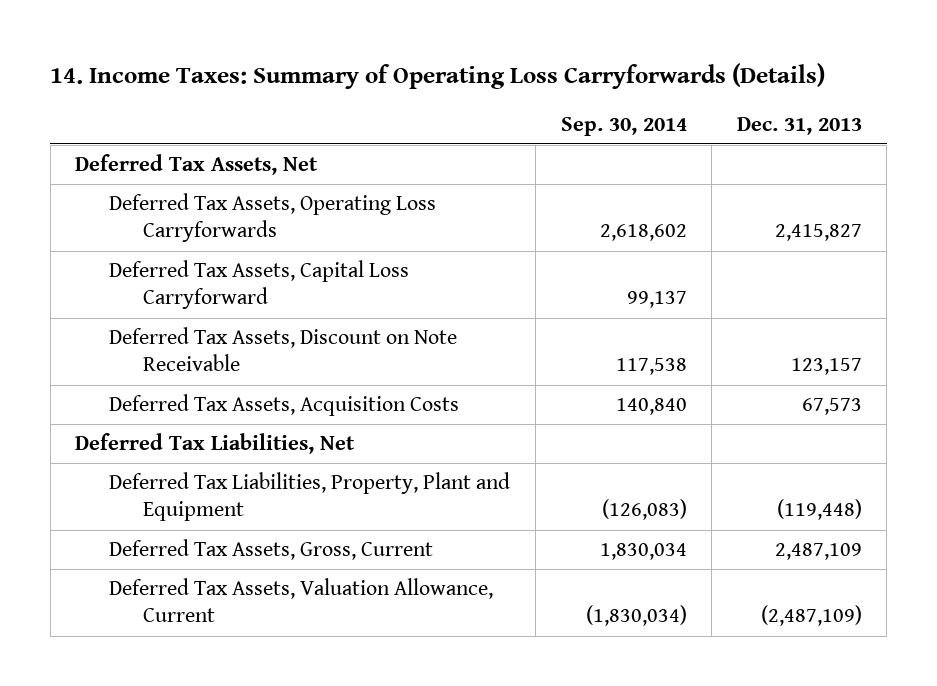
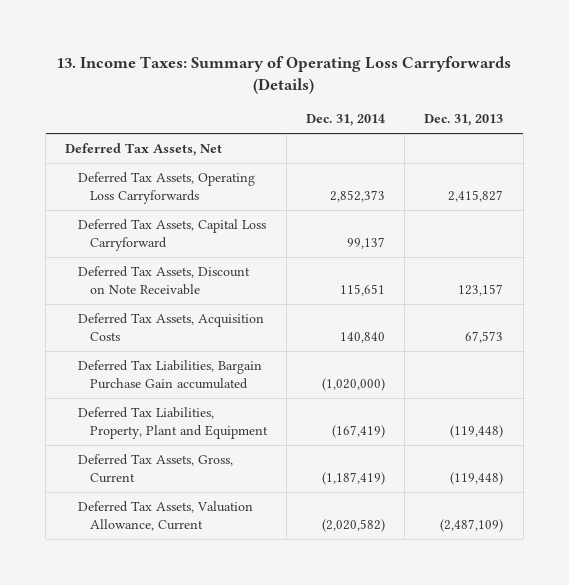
- 14. Income Taxes: Summary of Operating Loss Carryforwards (Details)
+ 13. Income Taxes: Summary of Operating Loss Carryforwards (Details)
- | Sep. 30, 2014 | Dec. 31, 2013
+ | Dec. 31, 2014 | Dec. 31, 2013
- Deferred Tax Liabilities, Net
+ Deferred Tax Liabilities, Bargain Purchase Gain accumulated | (1,020,000) |
- Deferred Tax Assets, Gross, Current | 1,830,034 | 2,487,109
+ Deferred Tax Assets, Gross, Current | (1,187,419) | (119,448)

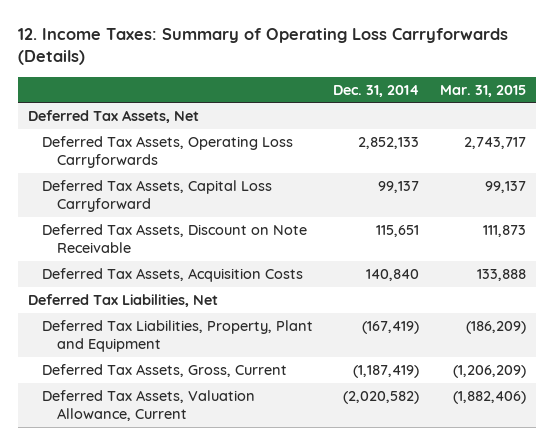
- 13. Income Taxes: Summary of Operating Loss Carryforwards (Details)
+ 12. Income Taxes: Summary of Operating Loss Carryforwards (Details)
- | Dec. 31, 2014 | Dec. 31, 2013
+ | Dec. 31, 2014 | Mar. 31, 2015
- Deferred Tax Assets, Operating Loss Carryforwards | 2,852,373 | 2,415,827
+ Deferred Tax Assets, Operating Loss Carryforwards | 2,852,133 | 2,743,717
- Deferred Tax Liabilities, Bargain Purchase Gain accumulated | (1,020,000) |
+ Deferred Tax Liabilities, Net

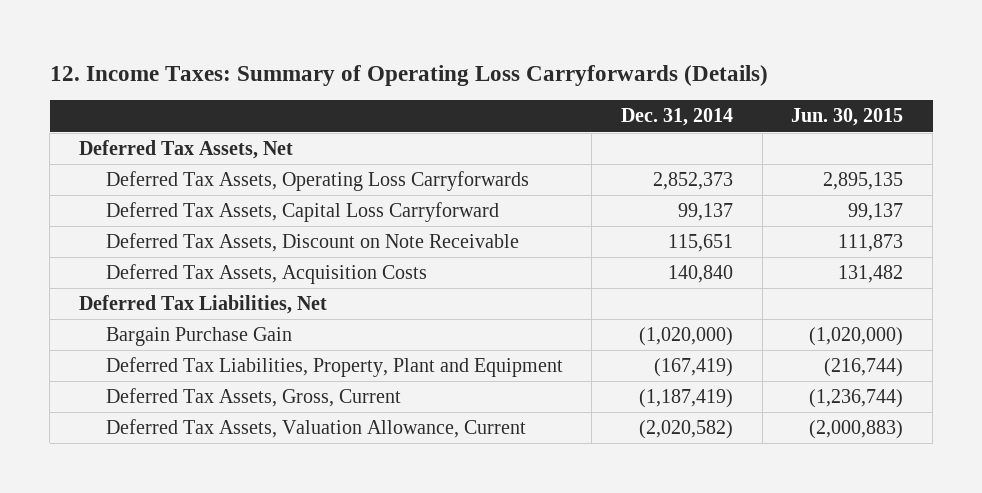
- | Dec. 31, 2014 | Mar. 31, 2015
+ | Dec. 31, 2014 | Jun. 30, 2015
- Deferred Tax Assets, Operating Loss Carryforwards | 2,852,133 | 2,743,717
+ Deferred Tax Assets, Operating Loss Carryforwards | 2,852,373 | 2,895,135
+ Bargain Purchase Gain | (1,020,000) | (1,020,000)

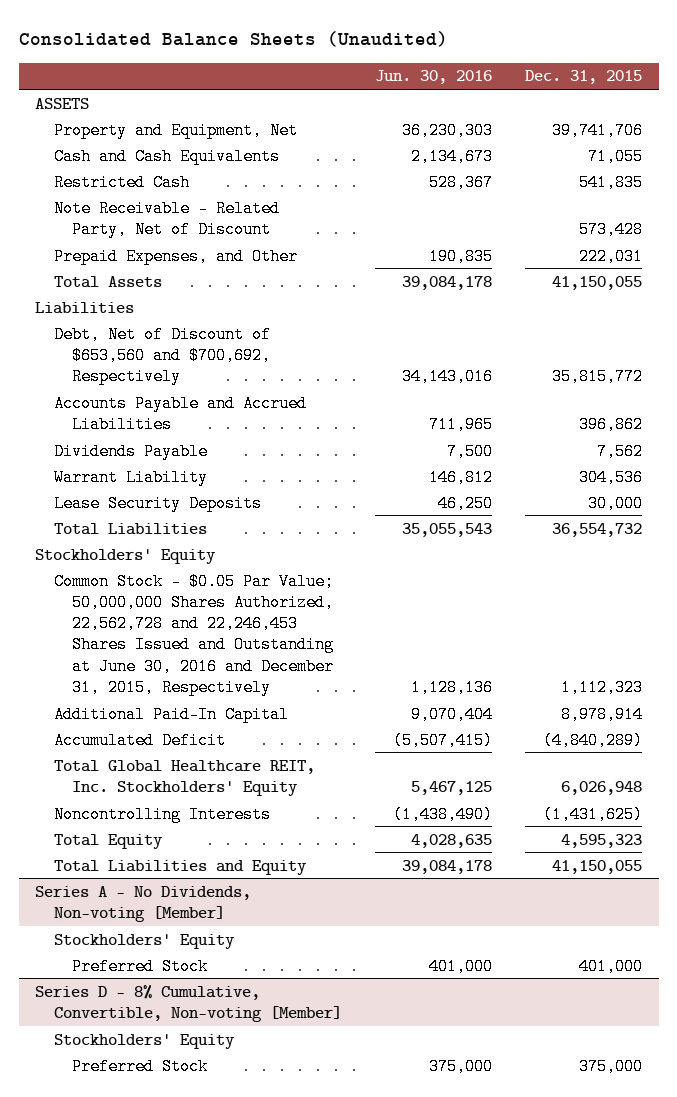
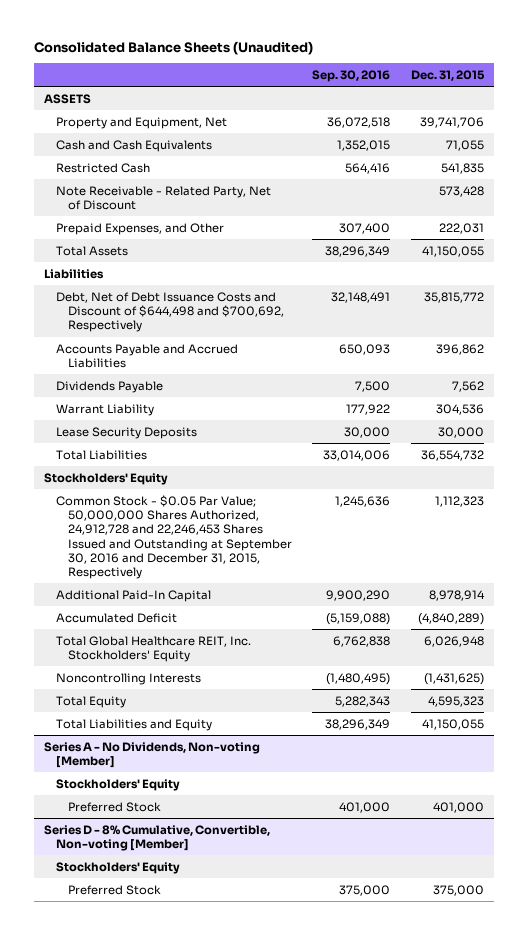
- | Jun. 30, 2016 | Dec. 31, 2015
+ | Sep. 30, 2016 | Dec. 31, 2015
- Debt, Net of Discount of $653,560 and $700,692, Respectively | 34,143,016 | 35,815,772
+ Debt, Net of Debt Issuance Costs and Discount of $644,498 and $700,692, Respectively | 32,148,491 | 35,815,772
- Common Stock - $0.05 Par Value; 50,000,000 Shares Authorized, 22,562,728 and 22,246,453 Shares Issued and Outstanding at June 30, 2016 and December 31, 2015, Respectively | 1,128,136 | 1,112,323
+ Common Stock - $0.05 Par Value; 50,000,000 Shares Authorized, 24,912,728 and 22,246,453 Shares Issued and Outstanding at September 30, 2016 and December 31, 2015, Respectively | 1,245,636 | 1,112,323

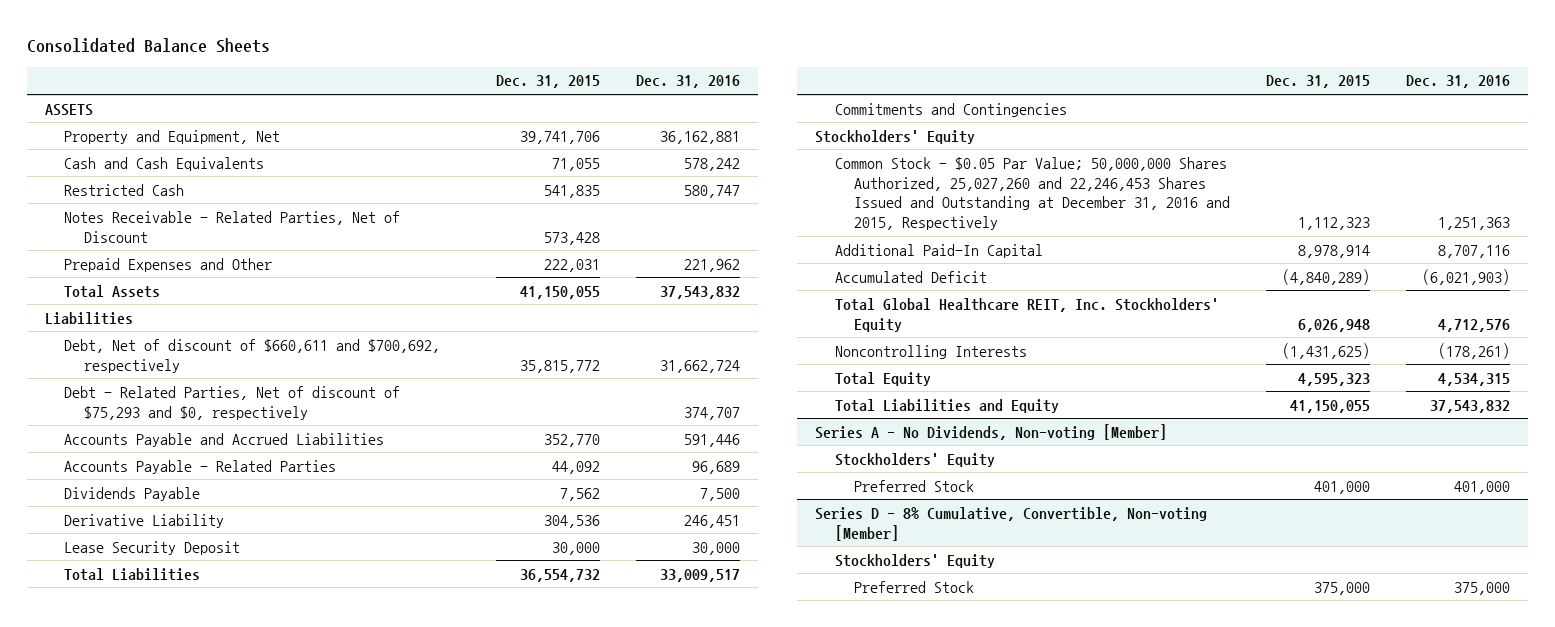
- Consolidated Balance Sheets (Unaudited)
+ Consolidated Balance Sheets
- | Sep. 30, 2016 | Dec. 31, 2015
+ | Dec. 31, 2015 | Dec. 31, 2016
- Note Receivable - Related Party, Net of Discount | | 573,428
- Prepaid Expenses, and Other | 307,400 | 222,031
+ Notes Receivable - Related Parties, Net of Discount | 573,428 |
+ Prepaid Expenses and Other | 222,031 | 221,962
- Debt, Net of Debt Issuance Costs and Discount of $644,498 and $700,692, Respectively | 32,148,491 | 35,815,772
- Accounts Payable and Accrued Liabilities | 650,093 | 396,862
+ Debt, Net of discount of $660,611 and $700,692, respectively | 35,815,772 | 31,662,724
+ Debt - Related Parties, Net of discount of $75,293 and $0, respectively | | 374,707
+ Accounts Payable and Accrued Liabilities | 352,770 | 591,446
+ Accounts Payable - Related Parties | 44,092 | 96,689
- Warrant Liability | 177,922 | 304,536
- Lease Security Deposits | 30,000 | 30,000
+ Derivative Liability | 304,536 | 246,451
+ Lease Security Deposit | 30,000 | 30,000
+ Commitments and Contingencies
- Common Stock - $0.05 Par Value; 50,000,000 Shares Authorized, 24,912,728 and 22,246,453 Shares Issued and Outstanding at September 30, 2016 and December 31, 2015, Respectively | 1,245,636 | 1,112,323
+ Common Stock - $0.05 Par Value; 50,000,000 Shares Authorized, 25,027,260 and 22,246,453 Shares Issued and Outstanding at December 31, 2016 and 2015, Respectively | 1,112,323 | 1,251,363

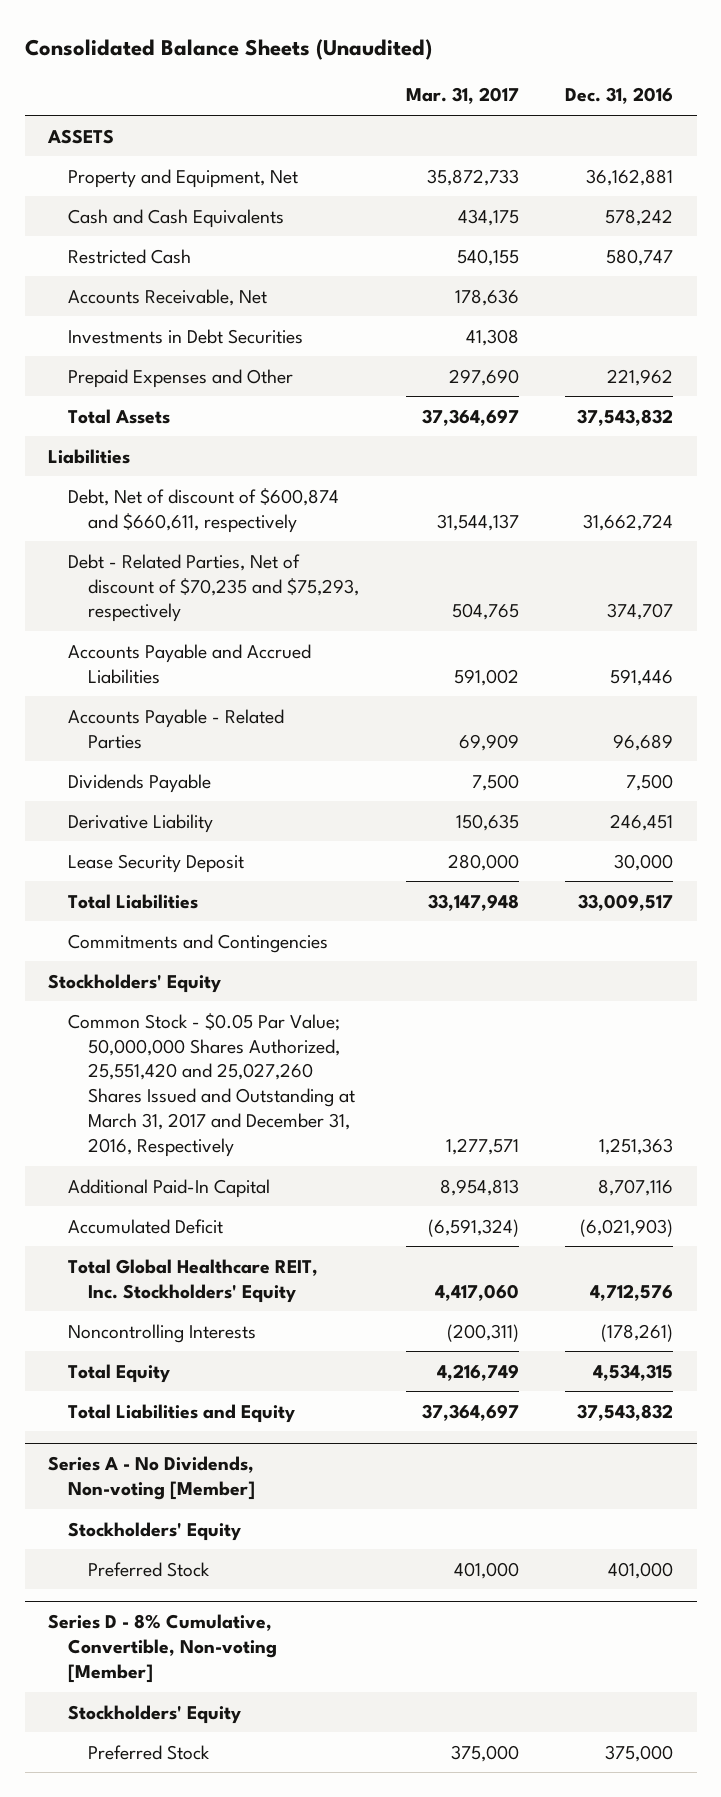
- Consolidated Balance Sheets
+ Consolidated Balance Sheets (Unaudited)
- | Dec. 31, 2015 | Dec. 31, 2016
+ | Mar. 31, 2017 | Dec. 31, 2016
- Notes Receivable - Related Parties, Net of Discount | 573,428 |
+ Accounts Receivable, Net | 178,636 |
+ Investments in Debt Securities | 41,308 |
- Debt, Net of discount of $660,611 and $700,692, respectively | 35,815,772 | 31,662,724
- Debt - Related Parties, Net of discount of $75,293 and $0, respectively | | 374,707
+ Debt, Net of discount of $600,874 and $660,611, respectively | 31,544,137 | 31,662,724
+ Debt - Related Parties, Net of discount of $70,235 and $75,293, respectively | 504,765 | 374,707
- Common Stock - $0.05 Par Value; 50,000,000 Shares Authorized, 25,027,260 and 22,246,453 Shares Issued and Outstanding at December 31, 2016 and 2015, Respectively | 1,112,323 | 1,251,363
+ Common Stock - $0.05 Par Value; 50,000,000 Shares Authorized, 25,551,420 and 25,027,260 Shares Issued and Outstanding at March 31, 2017 and December 31, 2016, Respectively | 1,277,571 | 1,251,363

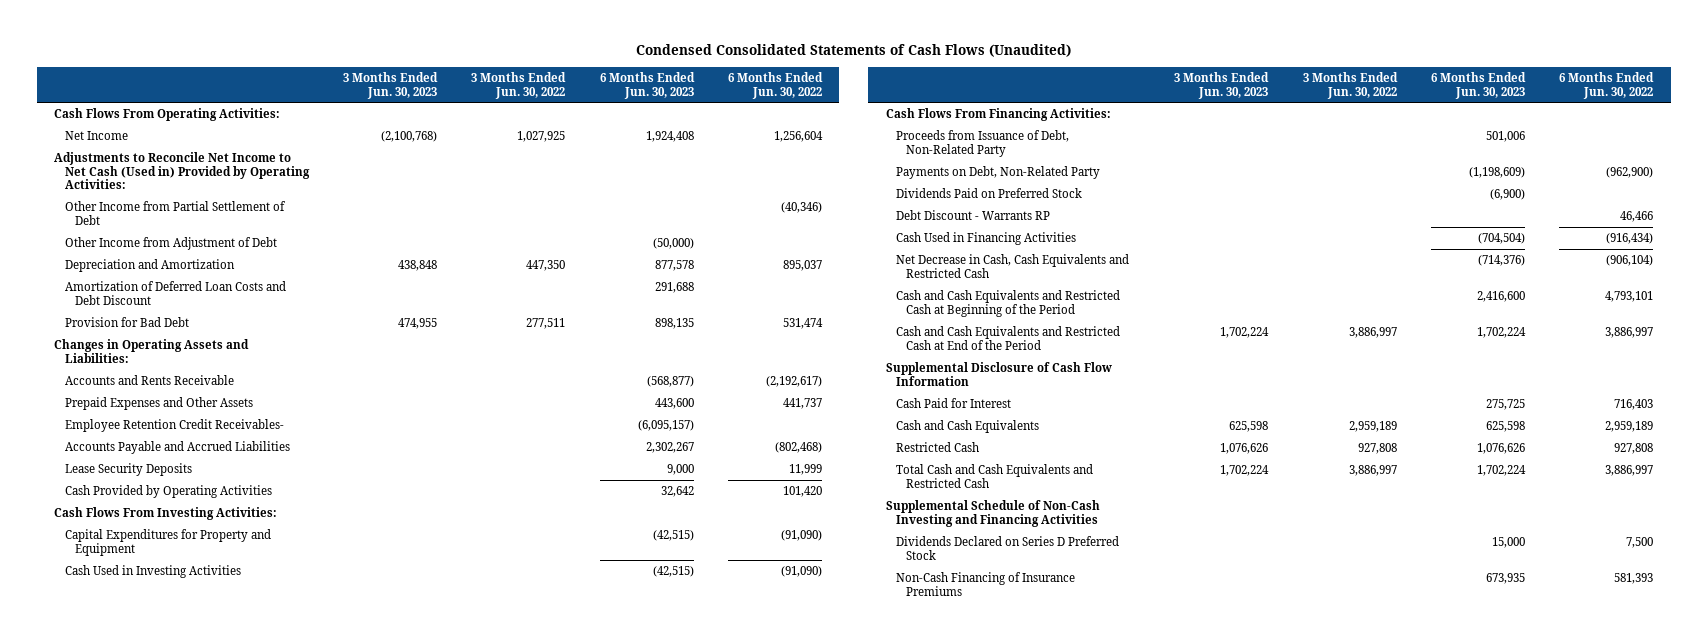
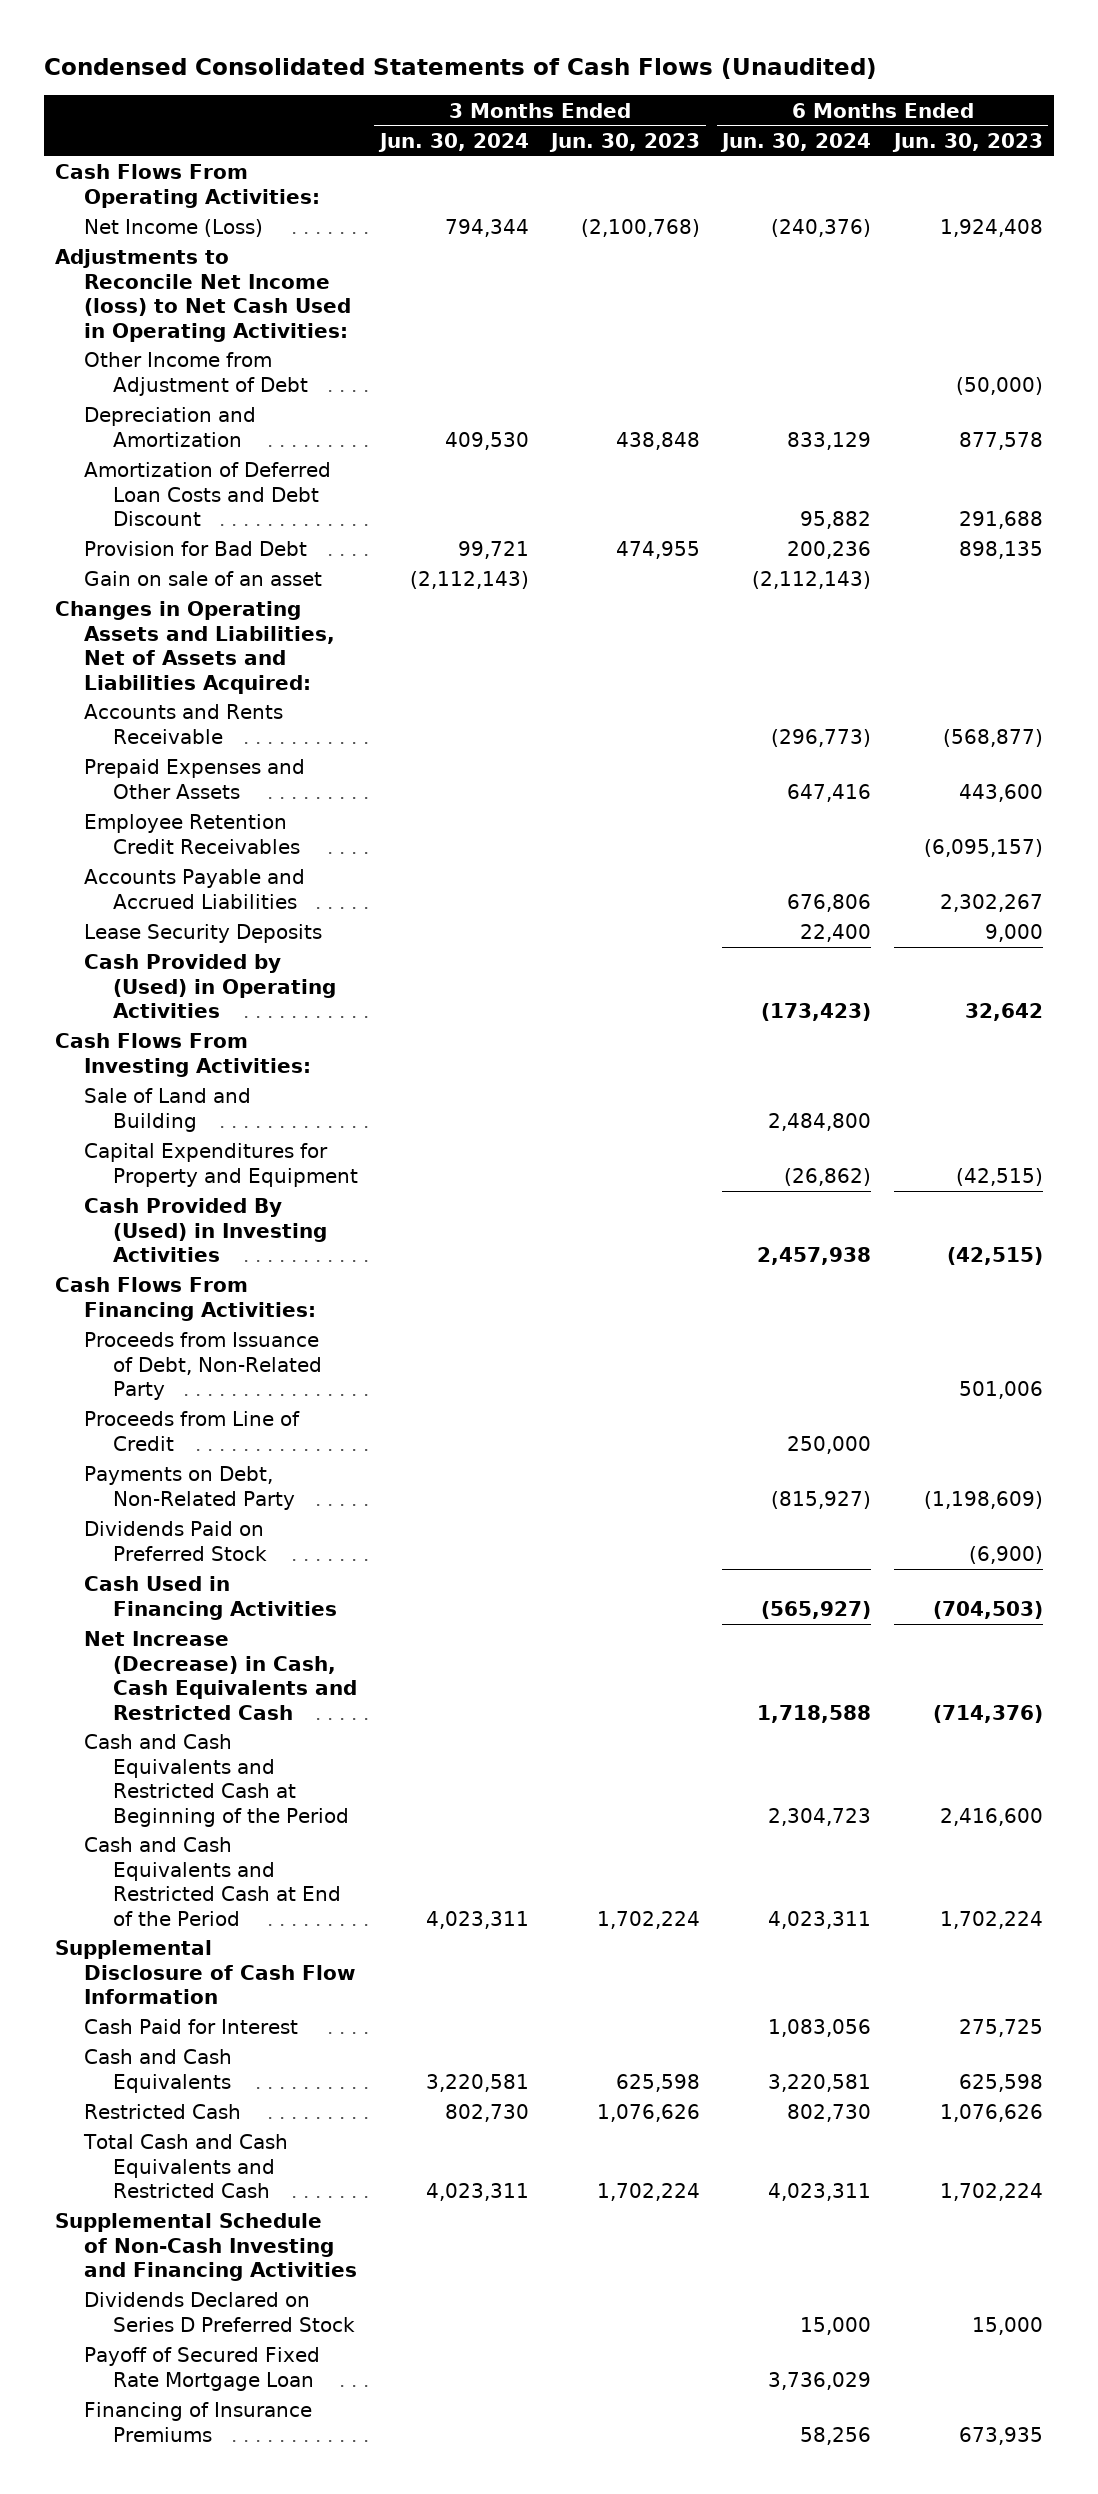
- | 3 Months Ended Jun. 30, 2023 | 3 Months Ended Jun. 30, 2022 | 6 Months Ended Jun. 30, 2023 | 6 Months Ended Jun. 30, 2022
+ | 3 Months Ended Jun. 30, 2024 | 3 Months Ended Jun. 30, 2023 | 6 Months Ended Jun. 30, 2024 | 6 Months Ended Jun. 30, 2023
- Net Income | (2,100,768) | 1,027,925 | 1,924,408 | 1,256,604
- Adjustments to Reconcile Net Income to Net Cash (Used in) Provided by Operating Activities:
- Other Income from Partial Settlement of Debt | | | | (40,346)
+ Net Income (Loss) | 794,344 | (2,100,768) | (240,376) | 1,924,408
+ Adjustments to Reconcile Net Income (loss) to Net Cash Used in Operating Activities:
- Changes in Operating Assets and Liabilities:
+ Gain on sale of an asset | (2,112,143) | | (2,112,143) |
+ Changes in Operating Assets and Liabilities, Net of Assets and Liabilities Acquired:
- Employee Retention Credit Receivables- | | | (6,095,157) |
+ Employee Retention Credit Receivables | | | | (6,095,157)
- Cash Provided by Operating Activities | | | 32,642 | 101,420
+ Cash Provided by (Used) in Operating Activities | | | (173,423) | 32,642
+ Sale of Land and Building | | | 2,484,800 |
- Cash Used in Investing Activities | | | (42,515) | (91,090)
+ Cash Provided By (Used) in Investing Activities | | | 2,457,938 | (42,515)
+ Proceeds from Line of Credit | | | 250,000 |
- Debt Discount - Warrants RP | | | | 46,466
- Cash Used in Financing Activities | | | (704,504) | (916,434)
- Net Decrease in Cash, Cash Equivalents and Restricted Cash | | | (714,376) | (906,104)
+ Cash Used in Financing Activities | | | (565,927) | (704,503)
+ Net Increase (Decrease) in Cash, Cash Equivalents and Restricted Cash | | | 1,718,588 | (714,376)
- Non-Cash Financing of Insurance Premiums | | | 673,935 | 581,393
+ Payoff of Secured Fixed Rate Mortgage Loan | | | 3,736,029 |
+ Financing of Insurance Premiums | | | 58,256 | 673,935

